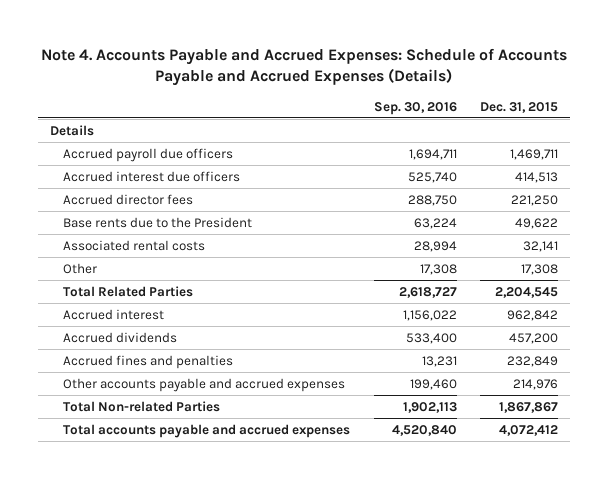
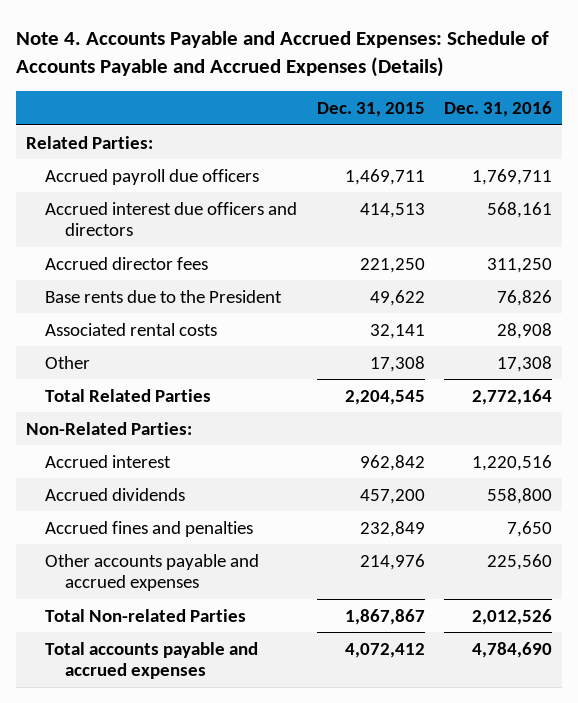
- | Sep. 30, 2016 | Dec. 31, 2015
+ | Dec. 31, 2015 | Dec. 31, 2016
- Details
+ Related Parties:
- Accrued interest due officers | 525,740 | 414,513
+ Accrued interest due officers and directors | 414,513 | 568,161
+ Non-Related Parties:

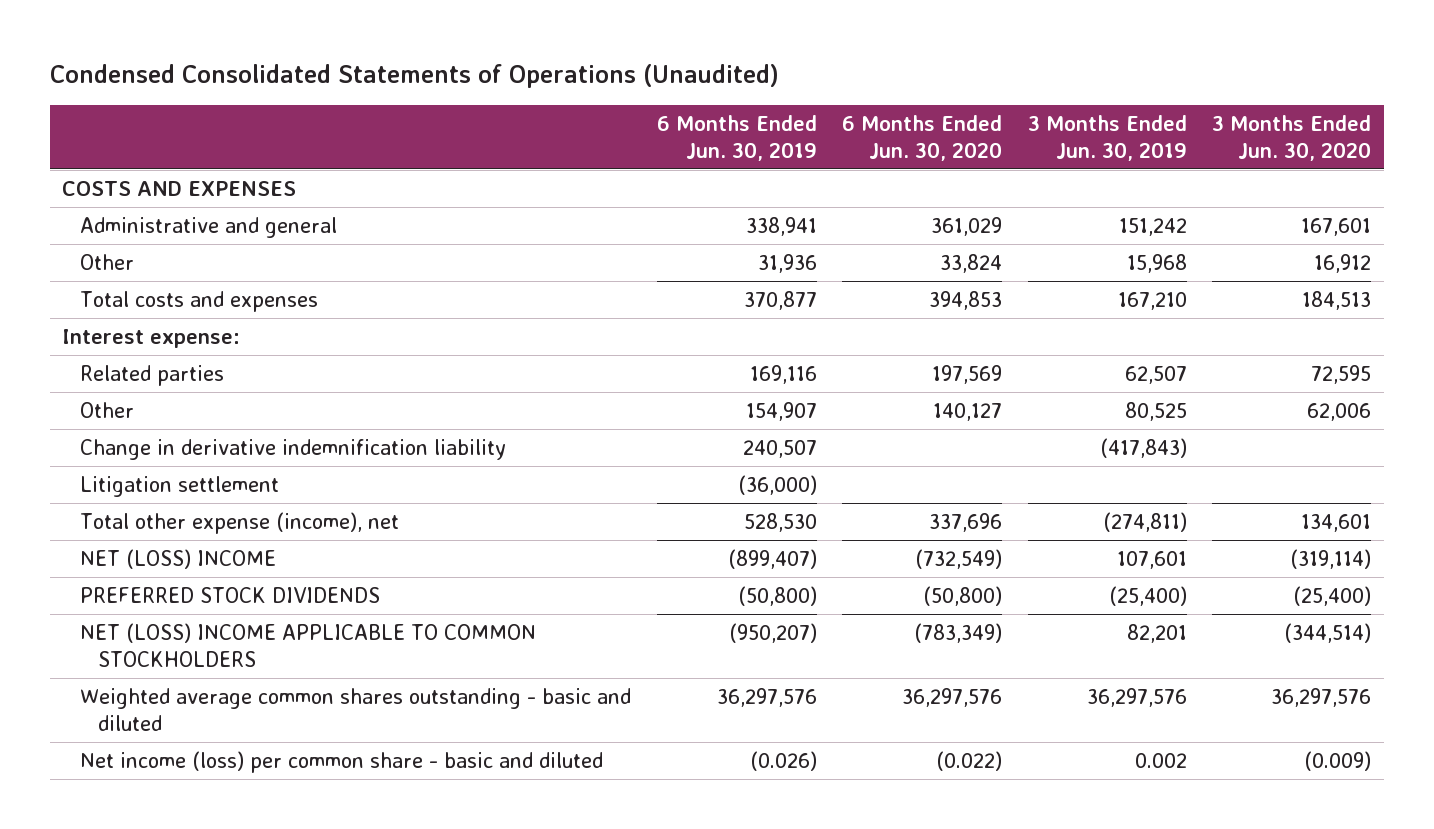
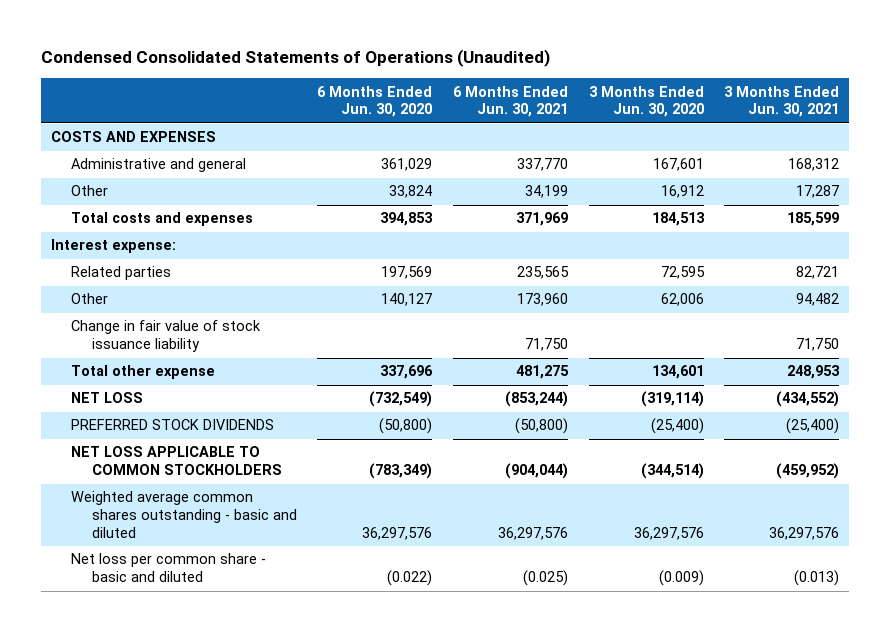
- | 6 Months Ended Jun. 30, 2019 | 6 Months Ended Jun. 30, 2020 | 3 Months Ended Jun. 30, 2019 | 3 Months Ended Jun. 30, 2020
+ | 6 Months Ended Jun. 30, 2020 | 6 Months Ended Jun. 30, 2021 | 3 Months Ended Jun. 30, 2020 | 3 Months Ended Jun. 30, 2021
- Change in derivative indemnification liability | 240,507 | | (417,843) |
- Litigation settlement | (36,000) | | |
- Total other expense (income), net | 528,530 | 337,696 | (274,811) | 134,601
- NET (LOSS) INCOME | (899,407) | (732,549) | 107,601 | (319,114)
+ Change in fair value of stock issuance liability | | 71,750 | | 71,750
+ Total other expense | 337,696 | 481,275 | 134,601 | 248,953
+ NET LOSS | (732,549) | (853,244) | (319,114) | (434,552)
- NET (LOSS) INCOME APPLICABLE TO COMMON STOCKHOLDERS | (950,207) | (783,349) | 82,201 | (344,514)
+ NET LOSS APPLICABLE TO COMMON STOCKHOLDERS | (783,349) | (904,044) | (344,514) | (459,952)
- Net income (loss) per common share - basic and diluted | (0.026) | (0.022) | 0.002 | (0.009)
+ Net loss per common share - basic and diluted | (0.022) | (0.025) | (0.009) | (0.013)

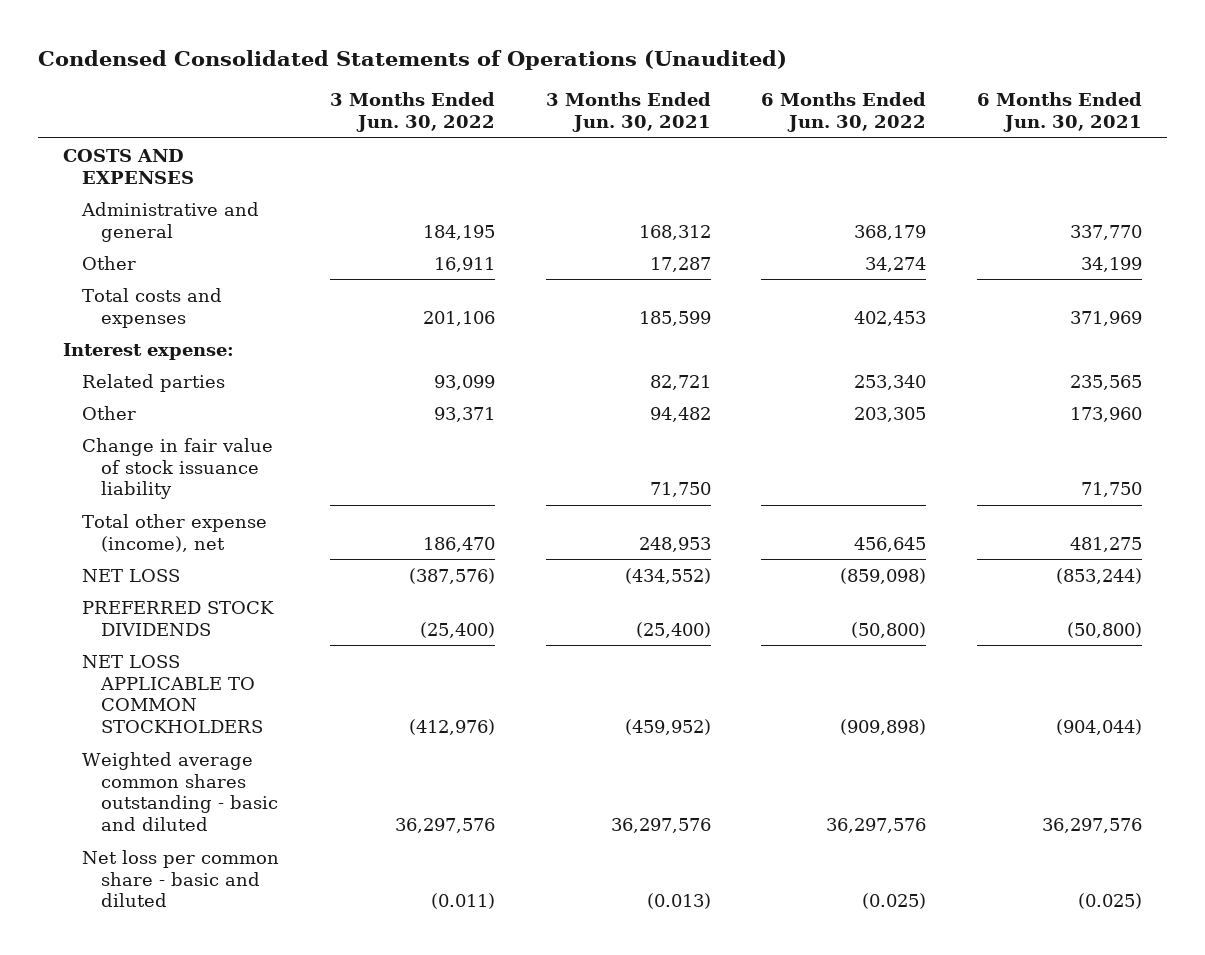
- | 6 Months Ended Jun. 30, 2020 | 6 Months Ended Jun. 30, 2021 | 3 Months Ended Jun. 30, 2020 | 3 Months Ended Jun. 30, 2021
+ | 3 Months Ended Jun. 30, 2022 | 3 Months Ended Jun. 30, 2021 | 6 Months Ended Jun. 30, 2022 | 6 Months Ended Jun. 30, 2021
- Total other expense | 337,696 | 481,275 | 134,601 | 248,953
+ Total other expense (income), net | 186,470 | 248,953 | 456,645 | 481,275

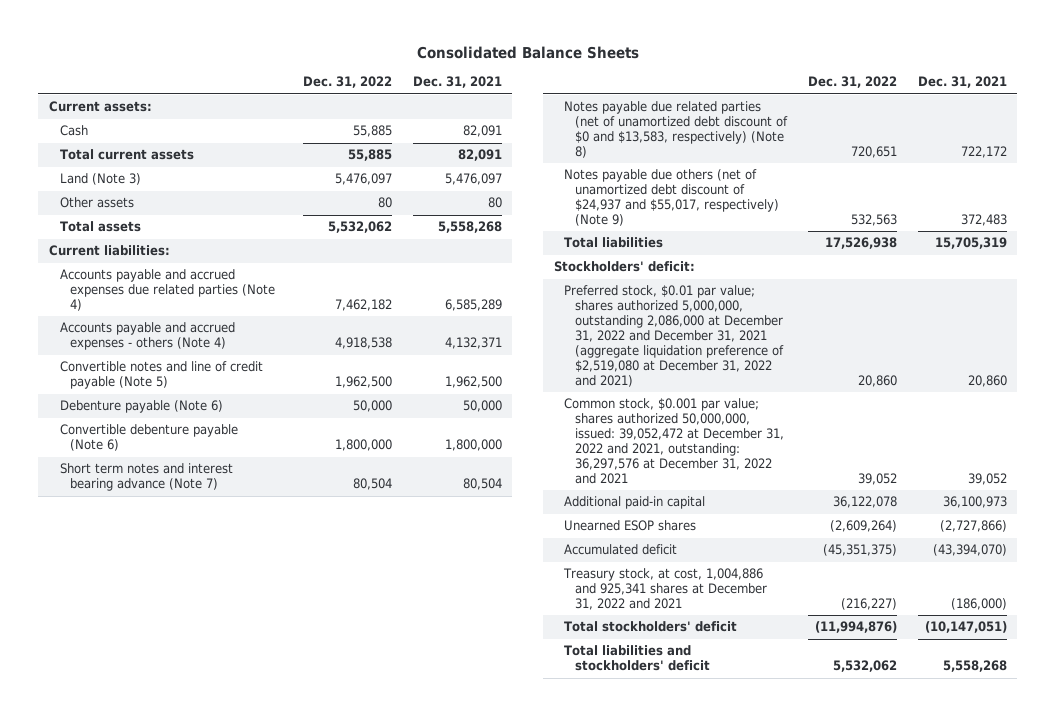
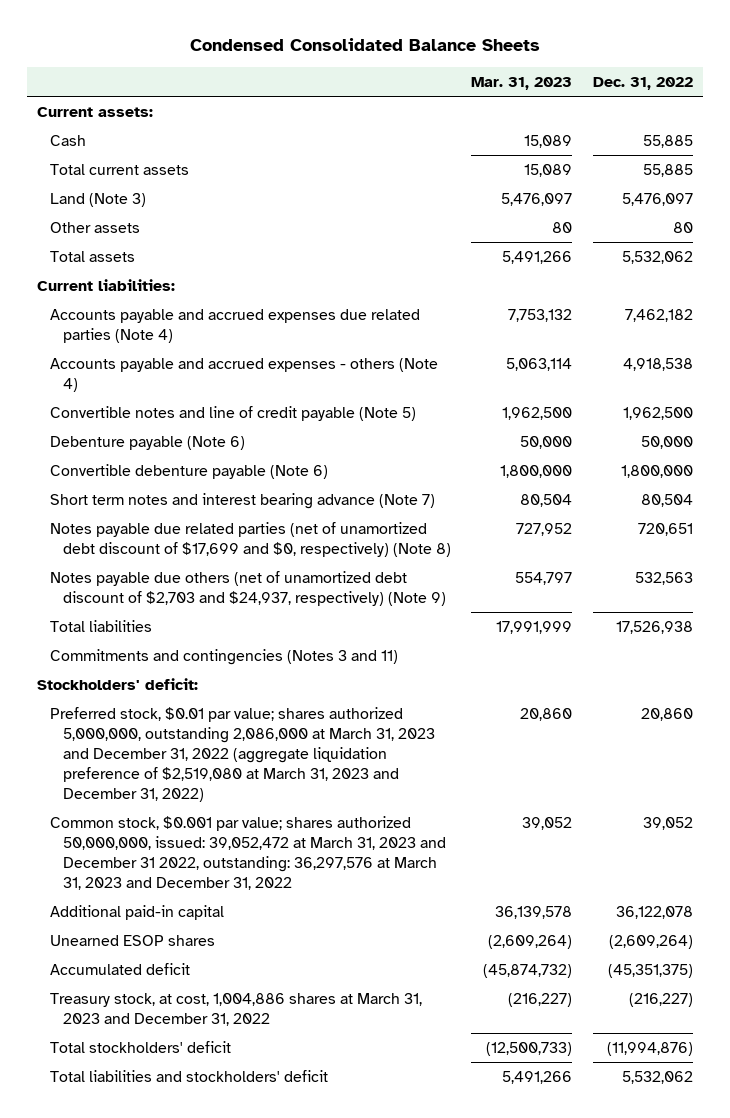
- Consolidated Balance Sheets
+ Condensed Consolidated Balance Sheets
- | Dec. 31, 2022 | Dec. 31, 2021
+ | Mar. 31, 2023 | Dec. 31, 2022
- Notes payable due related parties (net of unamortized debt discount of $0 and $13,583, respectively) (Note 8) | 720,651 | 722,172
- Notes payable due others (net of unamortized debt discount of $24,937 and $55,017, respectively) (Note 9) | 532,563 | 372,483
+ Notes payable due related parties (net of unamortized debt discount of $17,699 and $0, respectively) (Note 8) | 727,952 | 720,651
+ Notes payable due others (net of unamortized debt discount of $2,703 and $24,937, respectively) (Note 9) | 554,797 | 532,563
+ Commitments and contingencies (Notes 3 and 11)
- Preferred stock, $0.01 par value; shares authorized 5,000,000, outstanding 2,086,000 at December 31, 2022 and December 31, 2021 (aggregate liquidation preference of $2,519,080 at December 31, 2022 and 2021) | 20,860 | 20,860
- Common stock, $0.001 par value; shares authorized 50,000,000, issued: 39,052,472 at December 31, 2022 and 2021, outstanding: 36,297,576 at December 31, 2022 and 2021 | 39,052 | 39,052
+ Preferred stock, $0.01 par value; shares authorized 5,000,000, outstanding 2,086,000 at March 31, 2023 and December 31, 2022 (aggregate liquidation preference of $2,519,080 at March 31, 2023 and December 31, 2022) | 20,860 | 20,860
+ Common stock, $0.001 par value; shares authorized 50,000,000, issued: 39,052,472 at March 31, 2023 and December 31 2022, outstanding: 36,297,576 at March 31, 2023 and December 31, 2022 | 39,052 | 39,052
- Treasury stock, at cost, 1,004,886 and 925,341 shares at December 31, 2022 and 2021 | (216,227) | (186,000)
+ Treasury stock, at cost, 1,004,886 shares at March 31, 2023 and December 31, 2022 | (216,227) | (216,227)

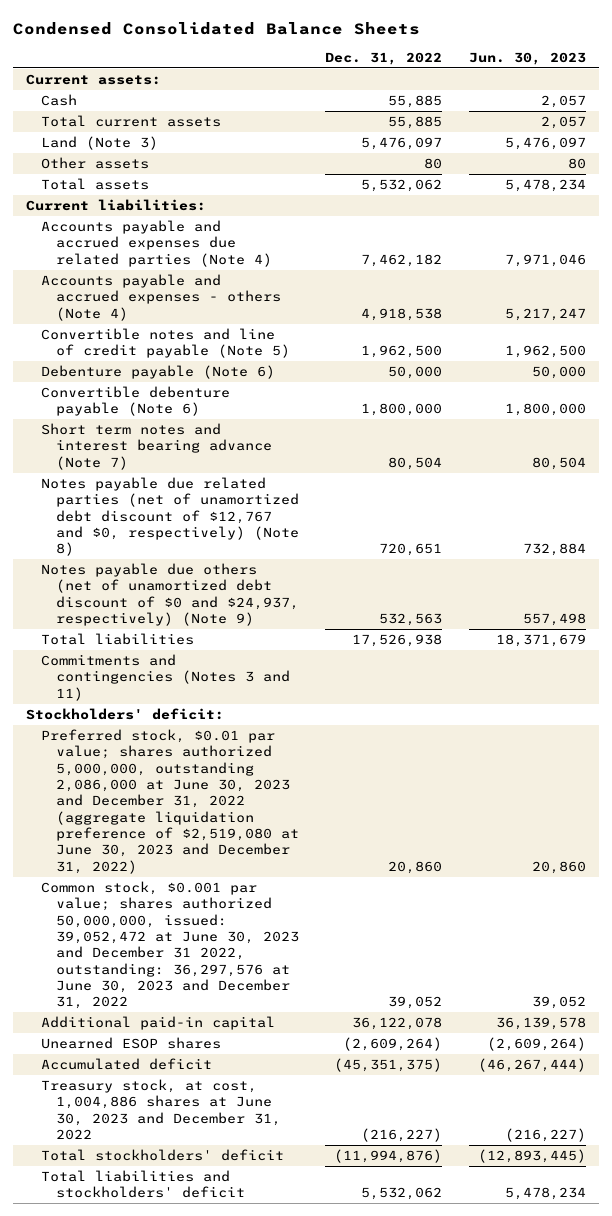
- | Mar. 31, 2023 | Dec. 31, 2022
+ | Dec. 31, 2022 | Jun. 30, 2023
- Notes payable due related parties (net of unamortized debt discount of $17,699 and $0, respectively) (Note 8) | 727,952 | 720,651
- Notes payable due others (net of unamortized debt discount of $2,703 and $24,937, respectively) (Note 9) | 554,797 | 532,563
+ Notes payable due related parties (net of unamortized debt discount of $12,767 and $0, respectively) (Note 8) | 720,651 | 732,884
+ Notes payable due others (net of unamortized debt discount of $0 and $24,937, respectively) (Note 9) | 532,563 | 557,498
- Preferred stock, $0.01 par value; shares authorized 5,000,000, outstanding 2,086,000 at March 31, 2023 and December 31, 2022 (aggregate liquidation preference of $2,519,080 at March 31, 2023 and December 31, 2022) | 20,860 | 20,860
- Common stock, $0.001 par value; shares authorized 50,000,000, issued: 39,052,472 at March 31, 2023 and December 31 2022, outstanding: 36,297,576 at March 31, 2023 and December 31, 2022 | 39,052 | 39,052
+ Preferred stock, $0.01 par value; shares authorized 5,000,000, outstanding 2,086,000 at June 30, 2023 and December 31, 2022 (aggregate liquidation preference of $2,519,080 at June 30, 2023 and December 31, 2022) | 20,860 | 20,860
+ Common stock, $0.001 par value; shares authorized 50,000,000, issued: 39,052,472 at June 30, 2023 and December 31 2022, outstanding: 36,297,576 at June 30, 2023 and December 31, 2022 | 39,052 | 39,052
- Treasury stock, at cost, 1,004,886 shares at March 31, 2023 and December 31, 2022 | (216,227) | (216,227)
+ Treasury stock, at cost, 1,004,886 shares at June 30, 2023 and December 31, 2022 | (216,227) | (216,227)

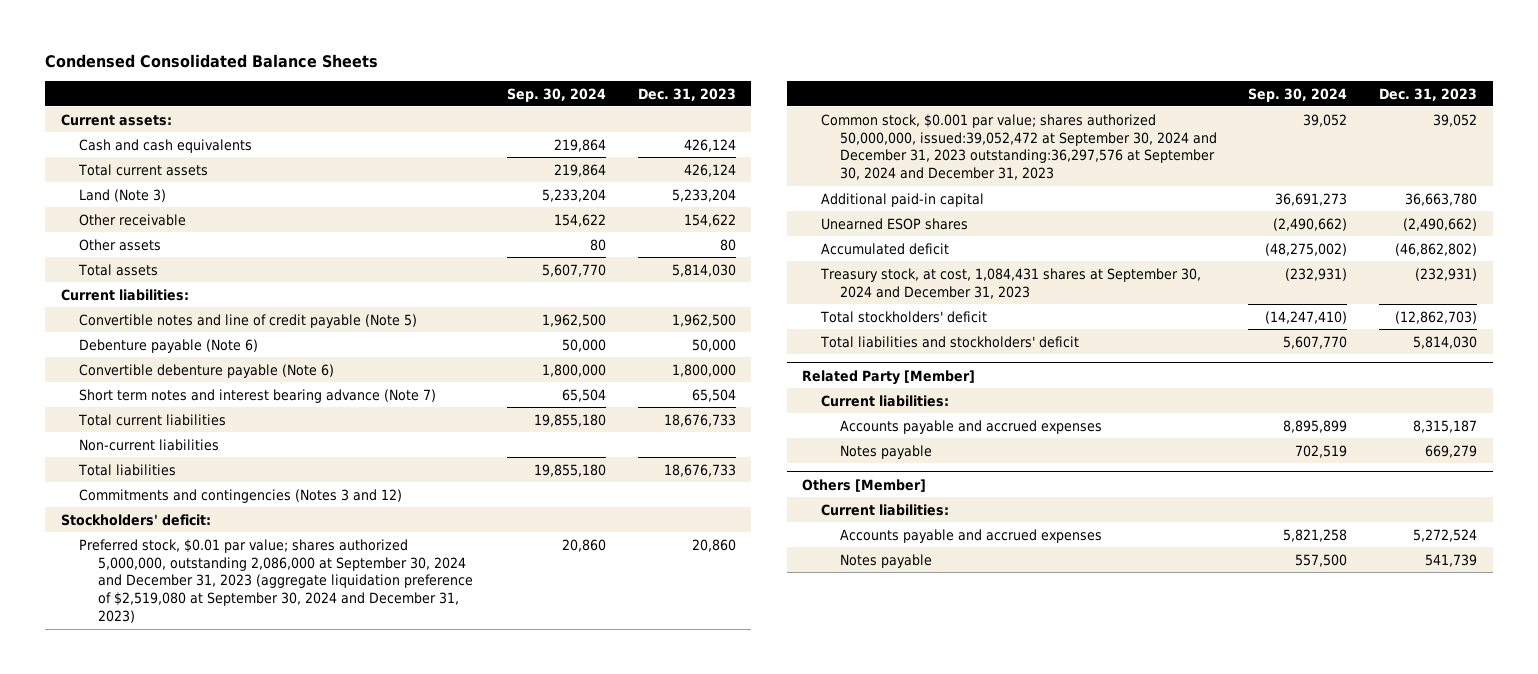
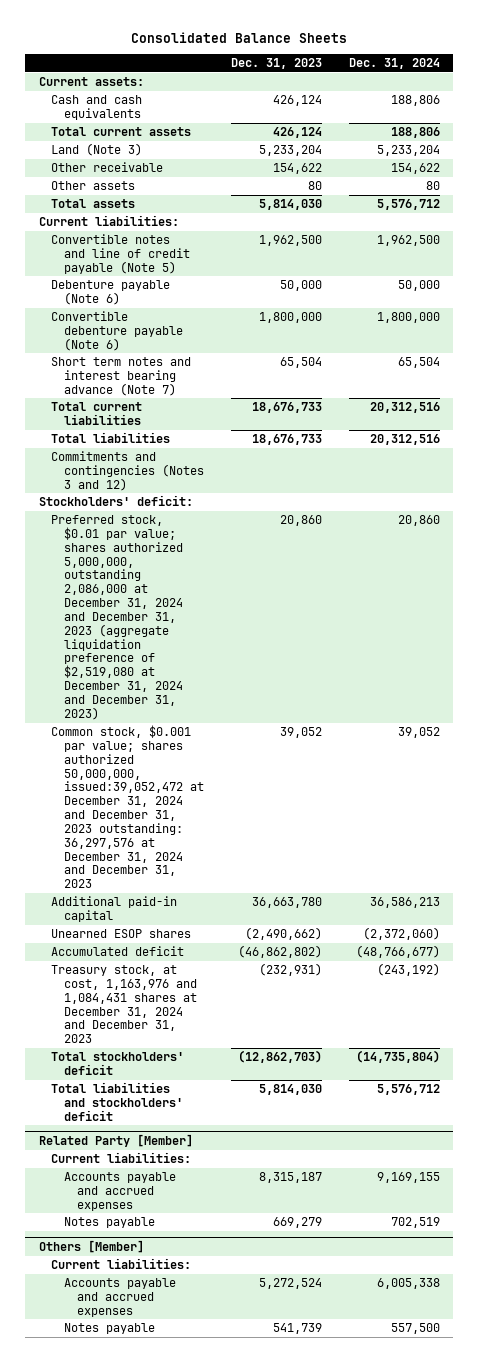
- Condensed Consolidated Balance Sheets
+ Consolidated Balance Sheets
- | Sep. 30, 2024 | Dec. 31, 2023
+ | Dec. 31, 2023 | Dec. 31, 2024
- Non-current liabilities
- Preferred stock, $0.01 par value; shares authorized 5,000,000, outstanding 2,086,000 at September 30, 2024 and December 31, 2023 (aggregate liquidation preference of $2,519,080 at September 30, 2024 and December 31, 2023) | 20,860 | 20,860
- Common stock, $0.001 par value; shares authorized 50,000,000, issued:39,052,472 at September 30, 2024 and December 31, 2023 outstanding:36,297,576 at September 30, 2024 and December 31, 2023 | 39,052 | 39,052
+ Preferred stock, $0.01 par value; shares authorized 5,000,000, outstanding 2,086,000 at December 31, 2024 and December 31, 2023 (aggregate liquidation preference of $2,519,080 at December 31, 2024 and December 31, 2023) | 20,860 | 20,860
+ Common stock, $0.001 par value; shares authorized 50,000,000, issued:39,052,472 at December 31, 2024 and December 31, 2023 outstanding: 36,297,576 at December 31, 2024 and December 31, 2023 | 39,052 | 39,052
- Treasury stock, at cost, 1,084,431 shares at September 30, 2024 and December 31, 2023 | (232,931) | (232,931)
+ Treasury stock, at cost, 1,163,976 and 1,084,431 shares at December 31, 2024 and December 31, 2023 | (232,931) | (243,192)

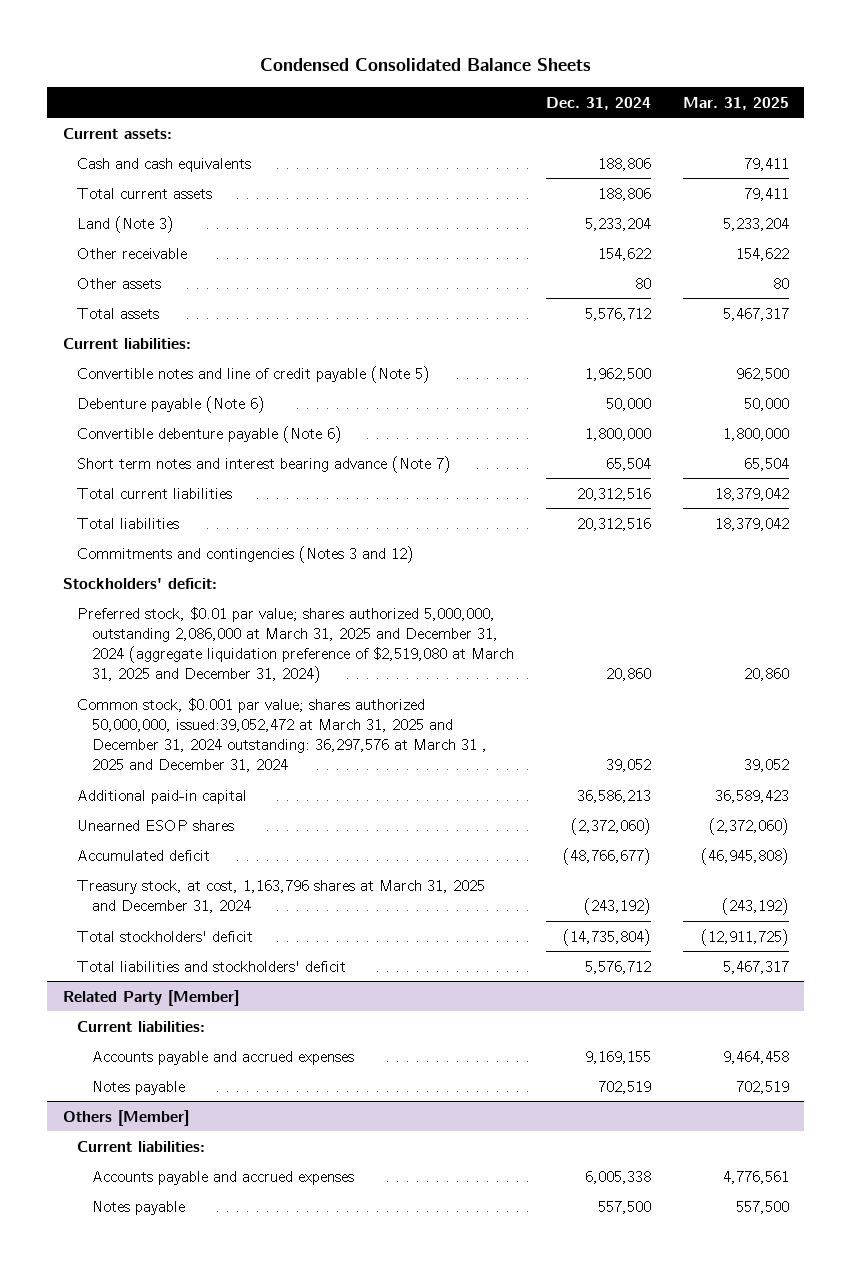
- Consolidated Balance Sheets
+ Condensed Consolidated Balance Sheets
- | Dec. 31, 2023 | Dec. 31, 2024
+ | Dec. 31, 2024 | Mar. 31, 2025
- Preferred stock, $0.01 par value; shares authorized 5,000,000, outstanding 2,086,000 at December 31, 2024 and December 31, 2023 (aggregate liquidation preference of $2,519,080 at December 31, 2024 and December 31, 2023) | 20,860 | 20,860
- Common stock, $0.001 par value; shares authorized 50,000,000, issued:39,052,472 at December 31, 2024 and December 31, 2023 outstanding: 36,297,576 at December 31, 2024 and December 31, 2023 | 39,052 | 39,052
+ Preferred stock, $0.01 par value; shares authorized 5,000,000, outstanding 2,086,000 at March 31, 2025 and December 31, 2024 (aggregate liquidation preference of $2,519,080 at March 31, 2025 and December 31, 2024) | 20,860 | 20,860
+ Common stock, $0.001 par value; shares authorized 50,000,000, issued:39,052,472 at March 31, 2025 and December 31, 2024 outstanding: 36,297,576 at March 31 , 2025 and December 31, 2024 | 39,052 | 39,052
- Treasury stock, at cost, 1,163,976 and 1,084,431 shares at December 31, 2024 and December 31, 2023 | (232,931) | (243,192)
+ Treasury stock, at cost, 1,163,796 shares at March 31, 2025 and December 31, 2024 | (243,192) | (243,192)

